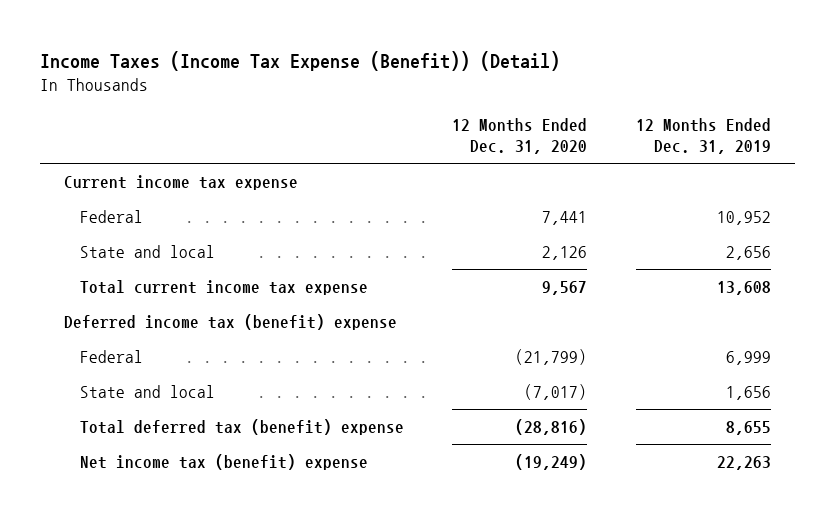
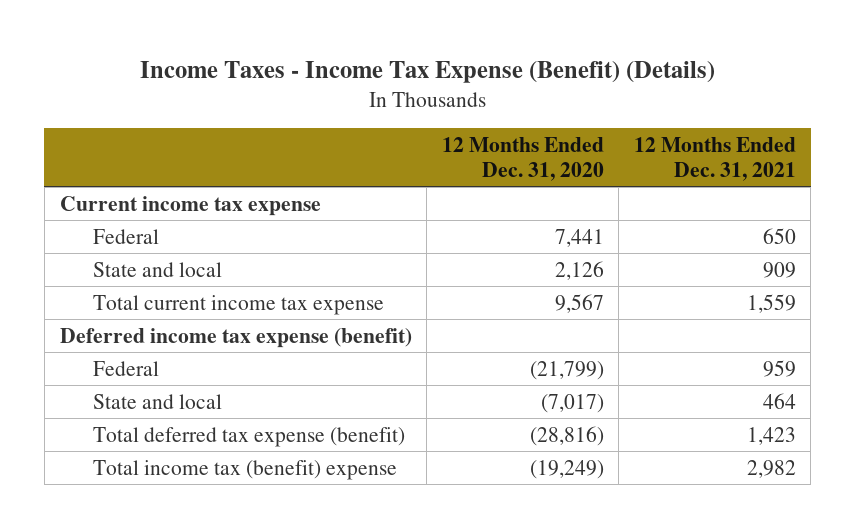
- Income Taxes (Income Tax Expense (Benefit)) (Detail)
+ Income Taxes - Income Tax Expense (Benefit) (Details)
- | 12 Months Ended Dec. 31, 2020 | 12 Months Ended Dec. 31, 2019
+ | 12 Months Ended Dec. 31, 2020 | 12 Months Ended Dec. 31, 2021
- Deferred income tax (benefit) expense
+ Deferred income tax expense (benefit)
- Total deferred tax (benefit) expense | (28,816) | 8,655
- Net income tax (benefit) expense | (19,249) | 22,263
+ Total deferred tax expense (benefit) | (28,816) | 1,423
+ Total income tax (benefit) expense | (19,249) | 2,982

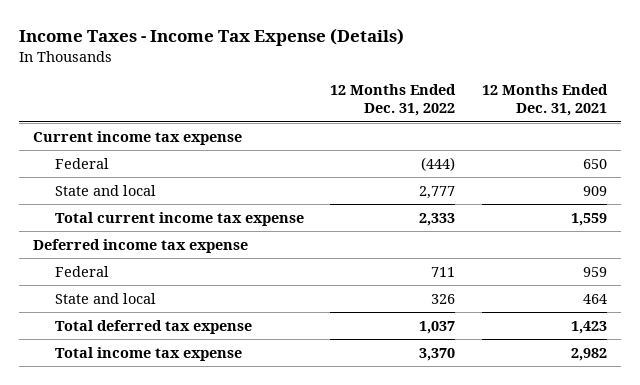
- Income Taxes - Income Tax Expense (Benefit) (Details)
+ Income Taxes - Income Tax Expense (Details)
- | 12 Months Ended Dec. 31, 2020 | 12 Months Ended Dec. 31, 2021
+ | 12 Months Ended Dec. 31, 2022 | 12 Months Ended Dec. 31, 2021
- Deferred income tax expense (benefit)
+ Deferred income tax expense
- Total deferred tax expense (benefit) | (28,816) | 1,423
- Total income tax (benefit) expense | (19,249) | 2,982
+ Total deferred tax expense | 1,037 | 1,423
+ Total income tax expense | 3,370 | 2,982

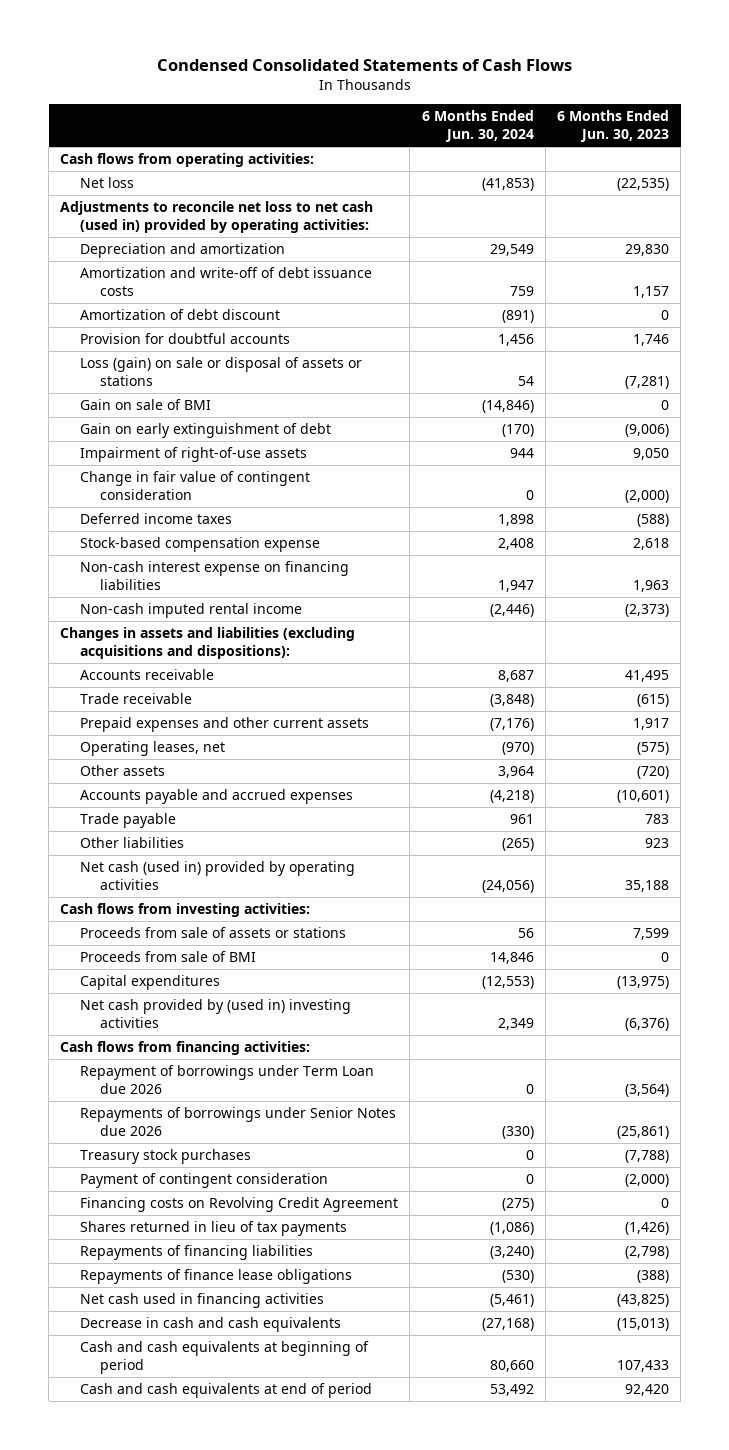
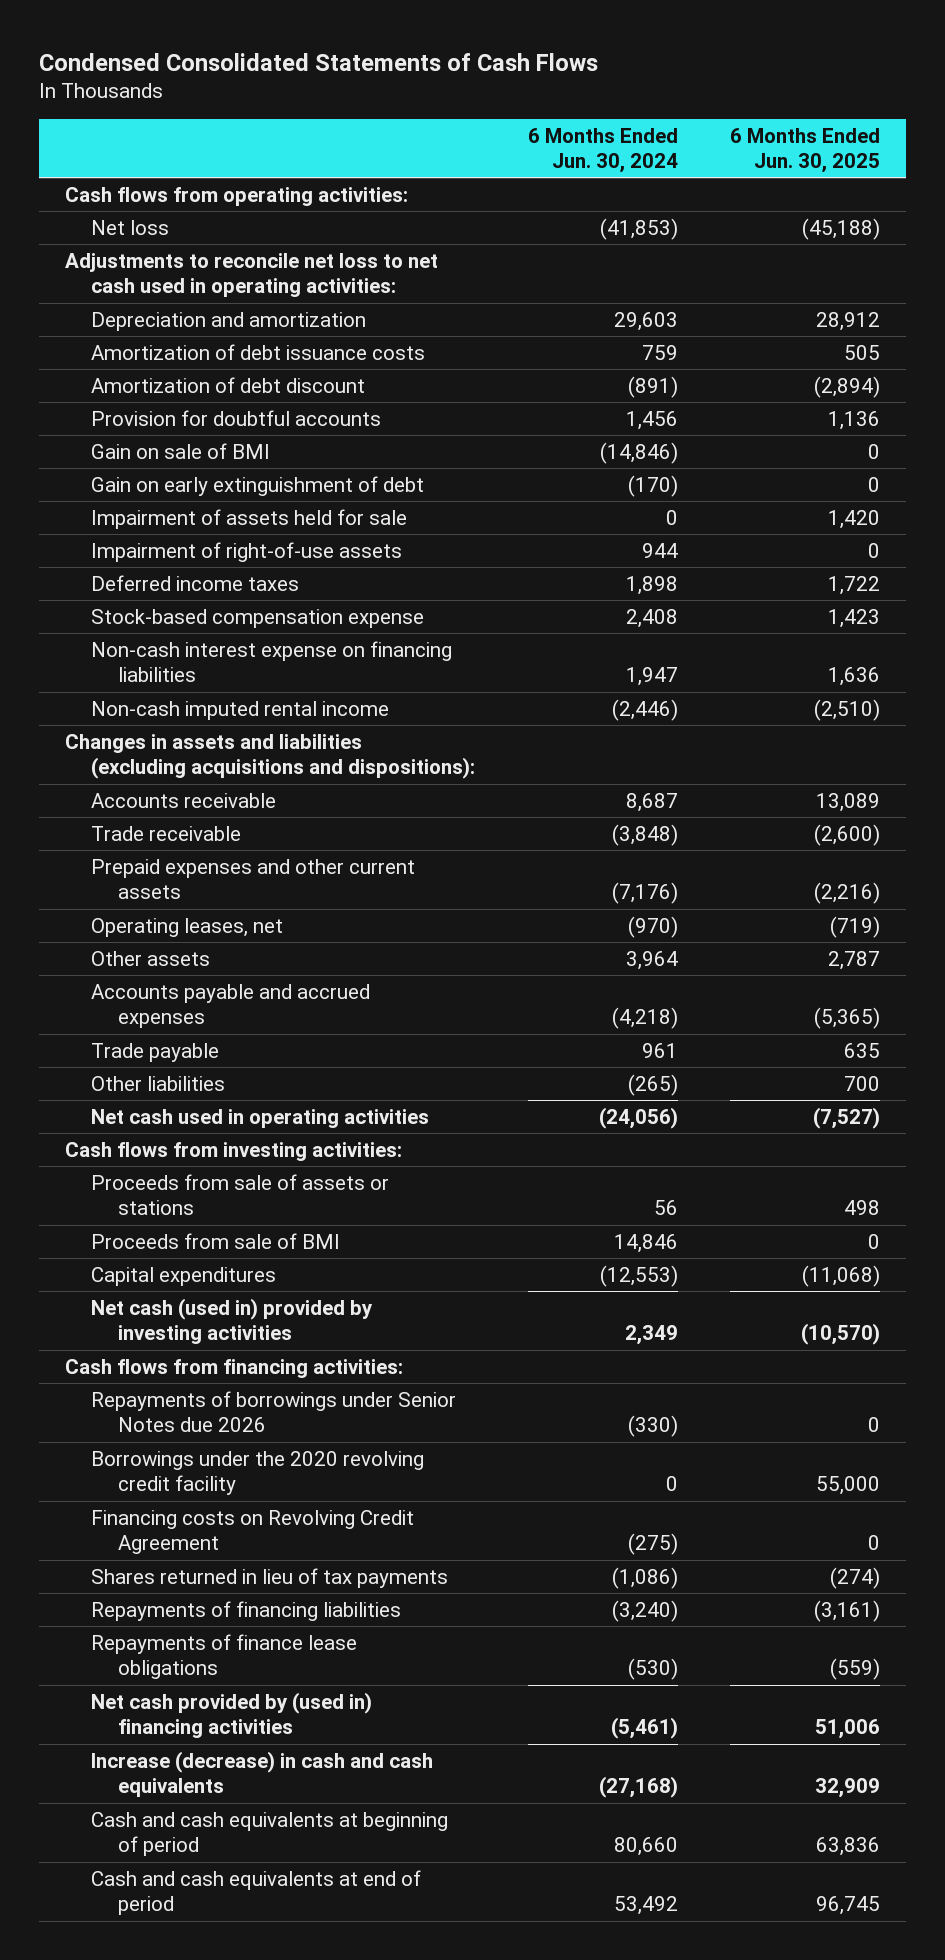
- | 6 Months Ended Jun. 30, 2024 | 6 Months Ended Jun. 30, 2023
+ | 6 Months Ended Jun. 30, 2024 | 6 Months Ended Jun. 30, 2025
- Adjustments to reconcile net loss to net cash (used in) provided by operating activities:
- Depreciation and amortization | 29,549 | 29,830
- Amortization and write-off of debt issuance costs | 759 | 1,157
+ Adjustments to reconcile net loss to net cash used in operating activities:
+ Depreciation and amortization | 29,603 | 28,912
+ Amortization of debt issuance costs | 759 | 505
- Loss (gain) on sale or disposal of assets or stations | 54 | (7,281)
+ Impairment of assets held for sale | 0 | 1,420
- Change in fair value of contingent consideration | 0 | (2,000)
- Net cash (used in) provided by operating activities | (24,056) | 35,188
+ Net cash used in operating activities | (24,056) | (7,527)
- Net cash provided by (used in) investing activities | 2,349 | (6,376)
+ Net cash (used in) provided by investing activities | 2,349 | (10,570)
- Repayment of borrowings under Term Loan due 2026 | 0 | (3,564)
- Treasury stock purchases | 0 | (7,788)
- Payment of contingent consideration | 0 | (2,000)
+ Borrowings under the 2020 revolving credit facility | 0 | 55,000
- Net cash used in financing activities | (5,461) | (43,825)
- Decrease in cash and cash equivalents | (27,168) | (15,013)
+ Net cash provided by (used in) financing activities | (5,461) | 51,006
+ Increase (decrease) in cash and cash equivalents | (27,168) | 32,909

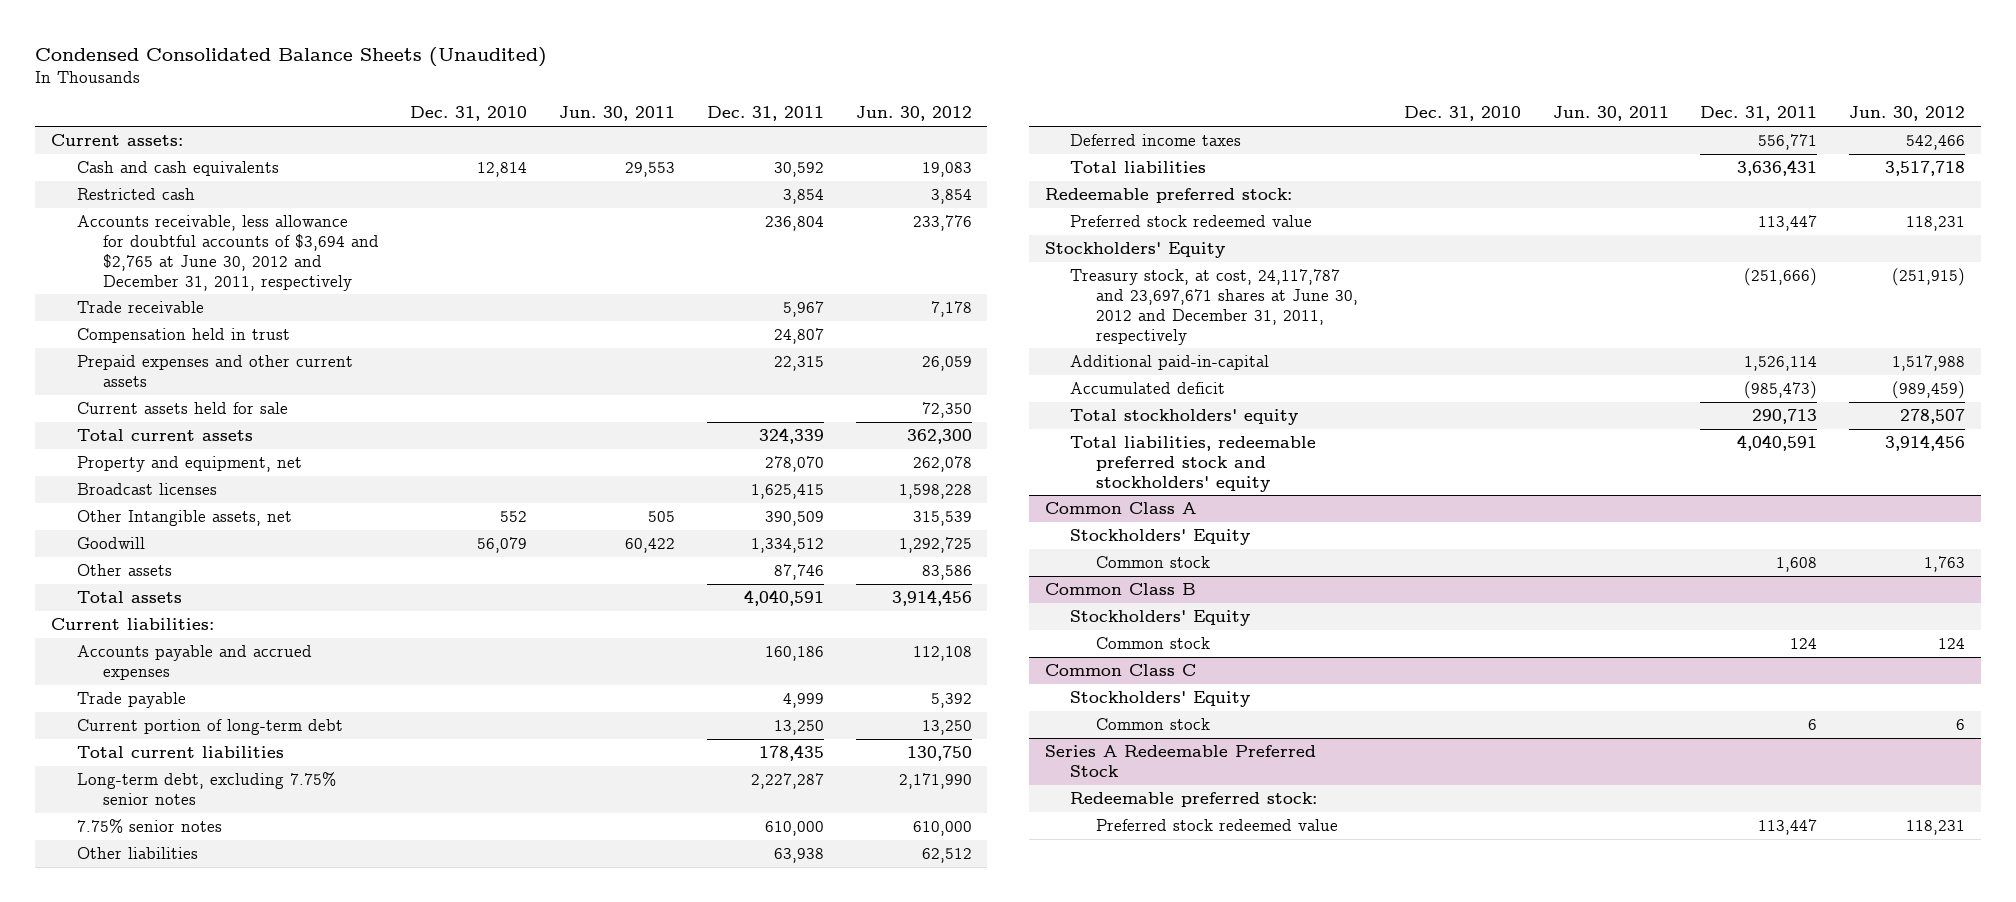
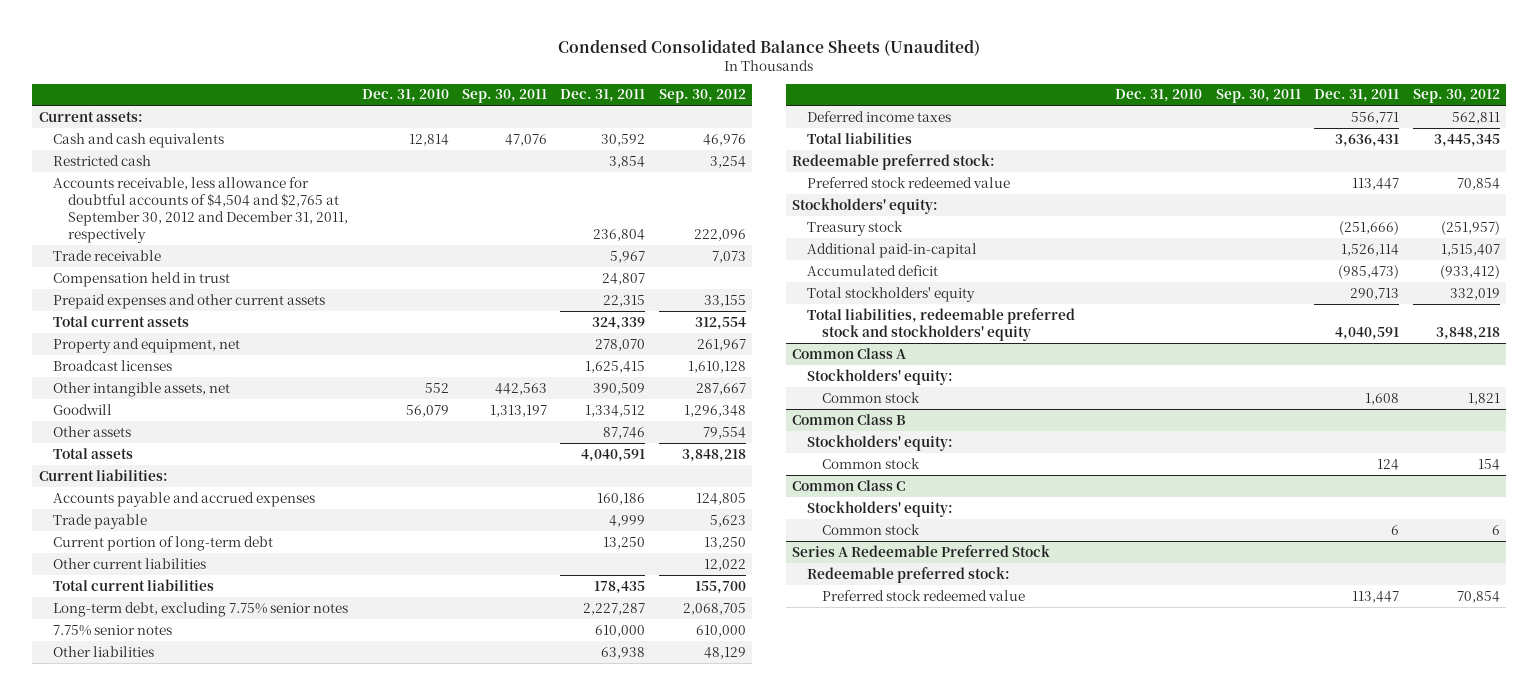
- | Dec. 31, 2010 | Jun. 30, 2011 | Dec. 31, 2011 | Jun. 30, 2012
+ | Dec. 31, 2010 | Sep. 30, 2011 | Dec. 31, 2011 | Sep. 30, 2012
- Accounts receivable, less allowance for doubtful accounts of $3,694 and $2,765 at June 30, 2012 and December 31, 2011, respectively | | | 236,804 | 233,776
+ Accounts receivable, less allowance for doubtful accounts of $4,504 and $2,765 at September 30, 2012 and December 31, 2011, respectively | | | 236,804 | 222,096
- Current assets held for sale | | | | 72,350
- Other Intangible assets, net | 552 | 505 | 390,509 | 315,539
+ Other intangible assets, net | 552 | 442,563 | 390,509 | 287,667
+ Other current liabilities | | | | 12,022
- Stockholders' Equity
- Treasury stock, at cost, 24,117,787 and 23,697,671 shares at June 30, 2012 and December 31, 2011, respectively | | | (251,666) | (251,915)
+ Stockholders' equity:
+ Treasury stock | | | (251,666) | (251,957)
@ Common Class A
- Stockholders' Equity
+ Stockholders' equity:
@ Common Class B
- Stockholders' Equity
+ Stockholders' equity:
@ Common Class C
- Stockholders' Equity
+ Stockholders' equity:

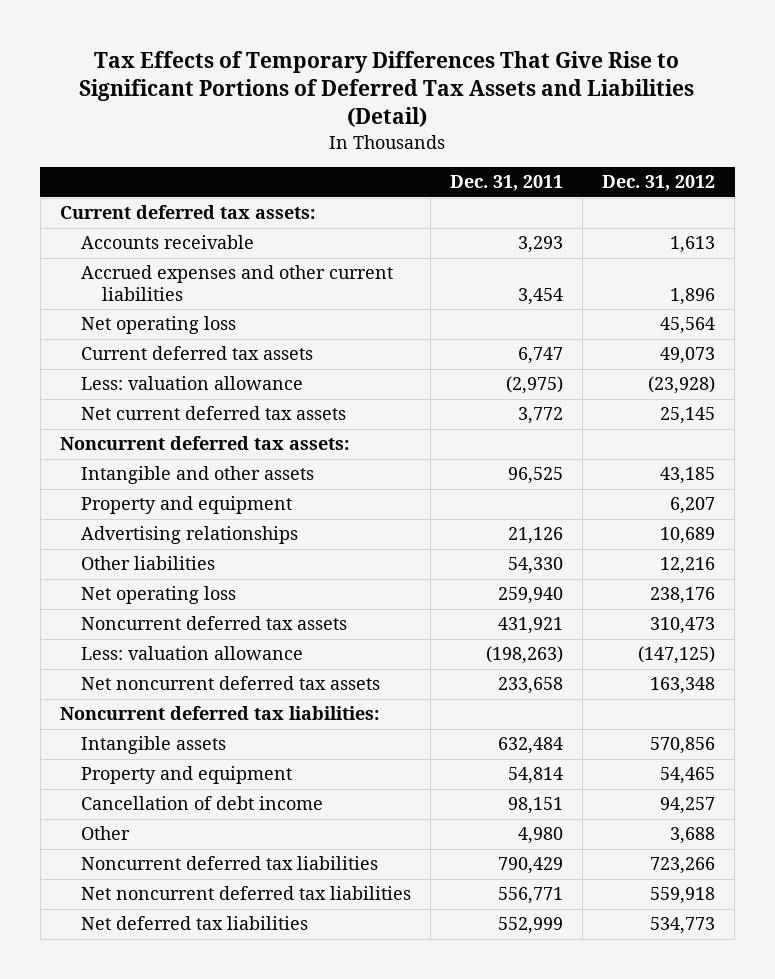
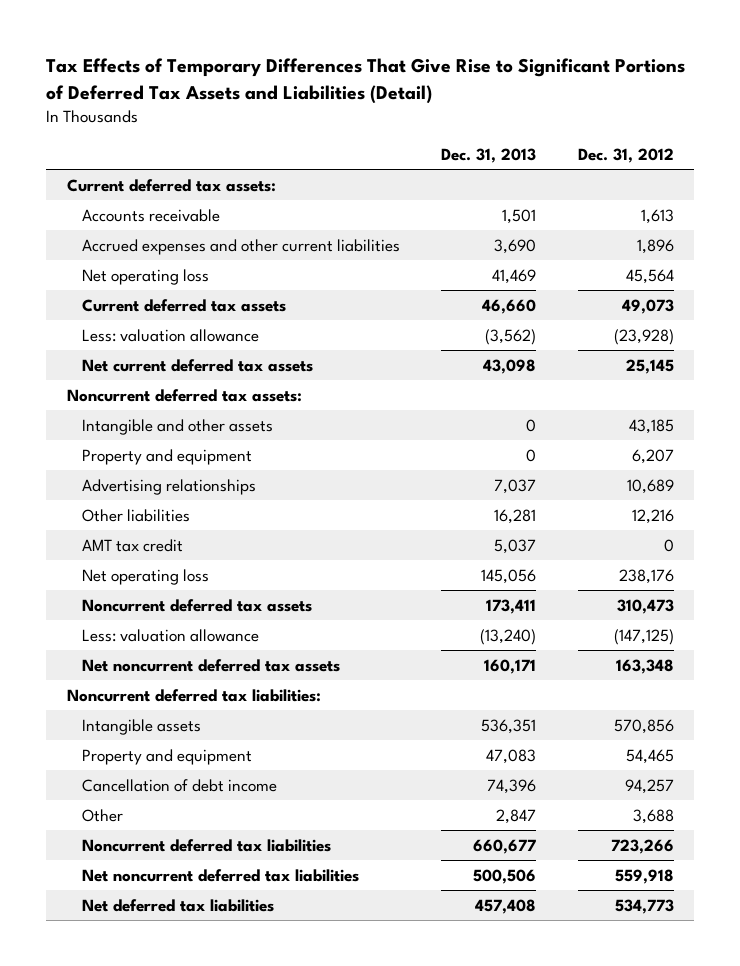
- | Dec. 31, 2011 | Dec. 31, 2012
+ | Dec. 31, 2013 | Dec. 31, 2012
+ AMT tax credit | 5,037 | 0

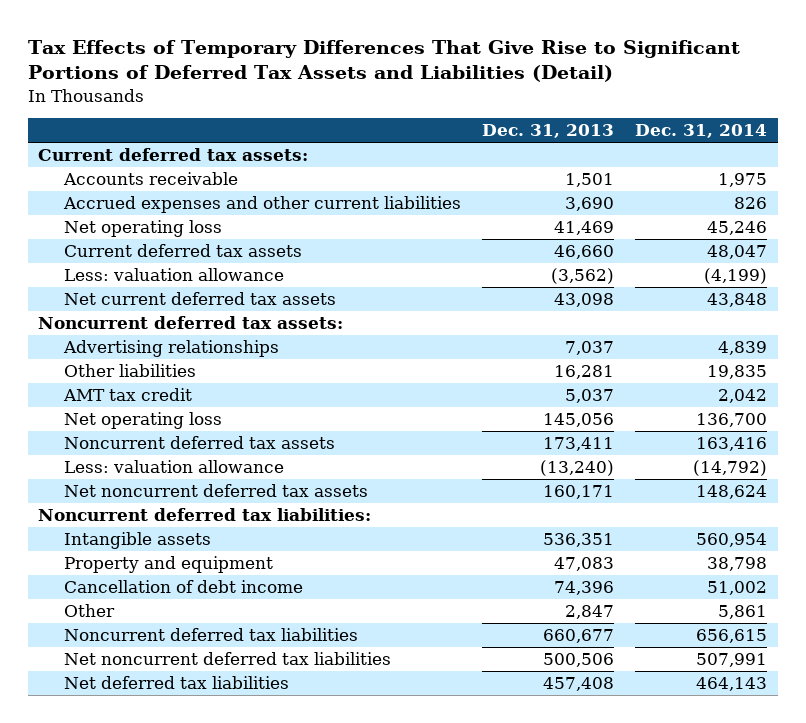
- | Dec. 31, 2013 | Dec. 31, 2012
+ | Dec. 31, 2013 | Dec. 31, 2014
- Intangible and other assets | 0 | 43,185
- Property and equipment | 0 | 6,207

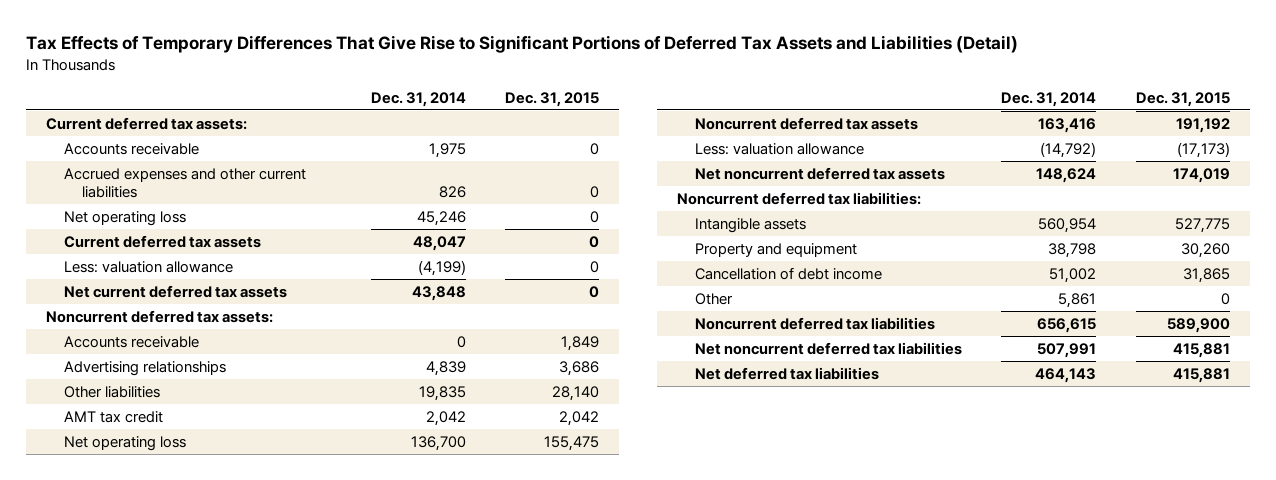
- | Dec. 31, 2013 | Dec. 31, 2014
+ | Dec. 31, 2014 | Dec. 31, 2015
+ Accounts receivable | 0 | 1,849

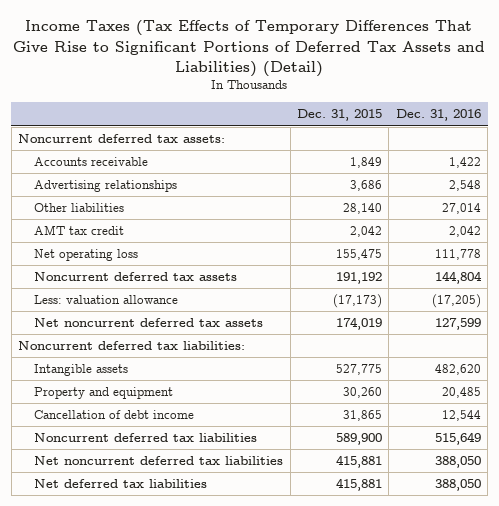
- Tax Effects of Temporary Differences That Give Rise to Significant Portions of Deferred Tax Assets and Liabilities (Detail)
+ Income Taxes (Tax Effects of Temporary Differences That Give Rise to Significant Portions of Deferred Tax Assets and Liabilities) (Detail)
- | Dec. 31, 2014 | Dec. 31, 2015
+ | Dec. 31, 2015 | Dec. 31, 2016
- Current deferred tax assets:
- Accounts receivable | 1,975 | 0
- Accrued expenses and other current liabilities | 826 | 0
- Net operating loss | 45,246 | 0
- Current deferred tax assets | 48,047 | 0
- Less: valuation allowance | (4,199) | 0
- Net current deferred tax assets | 43,848 | 0
- Other | 5,861 | 0

